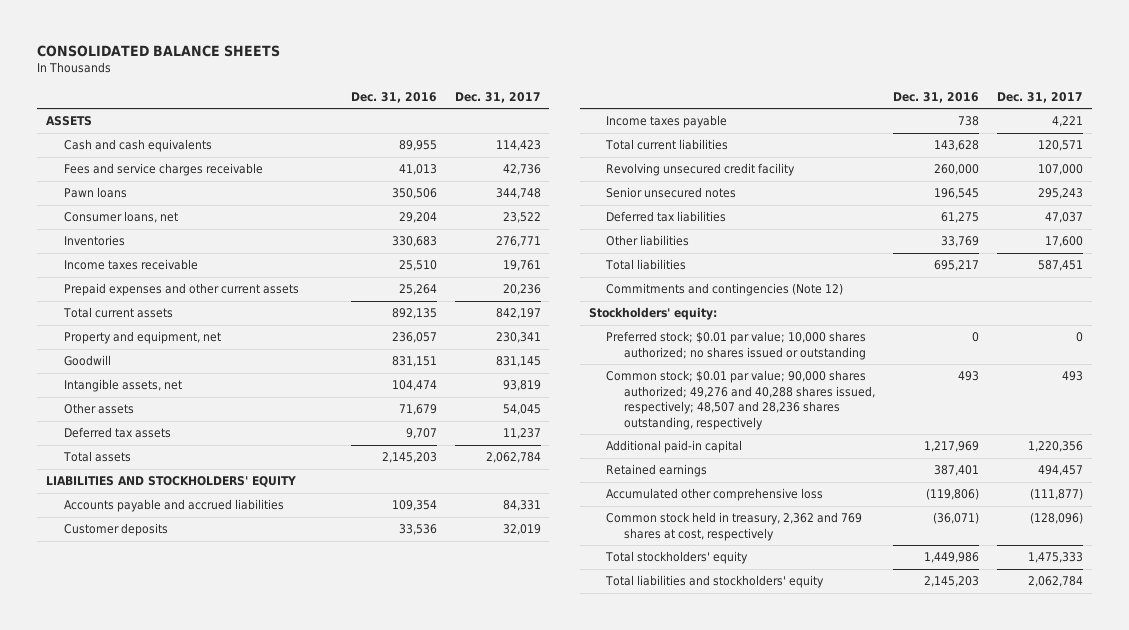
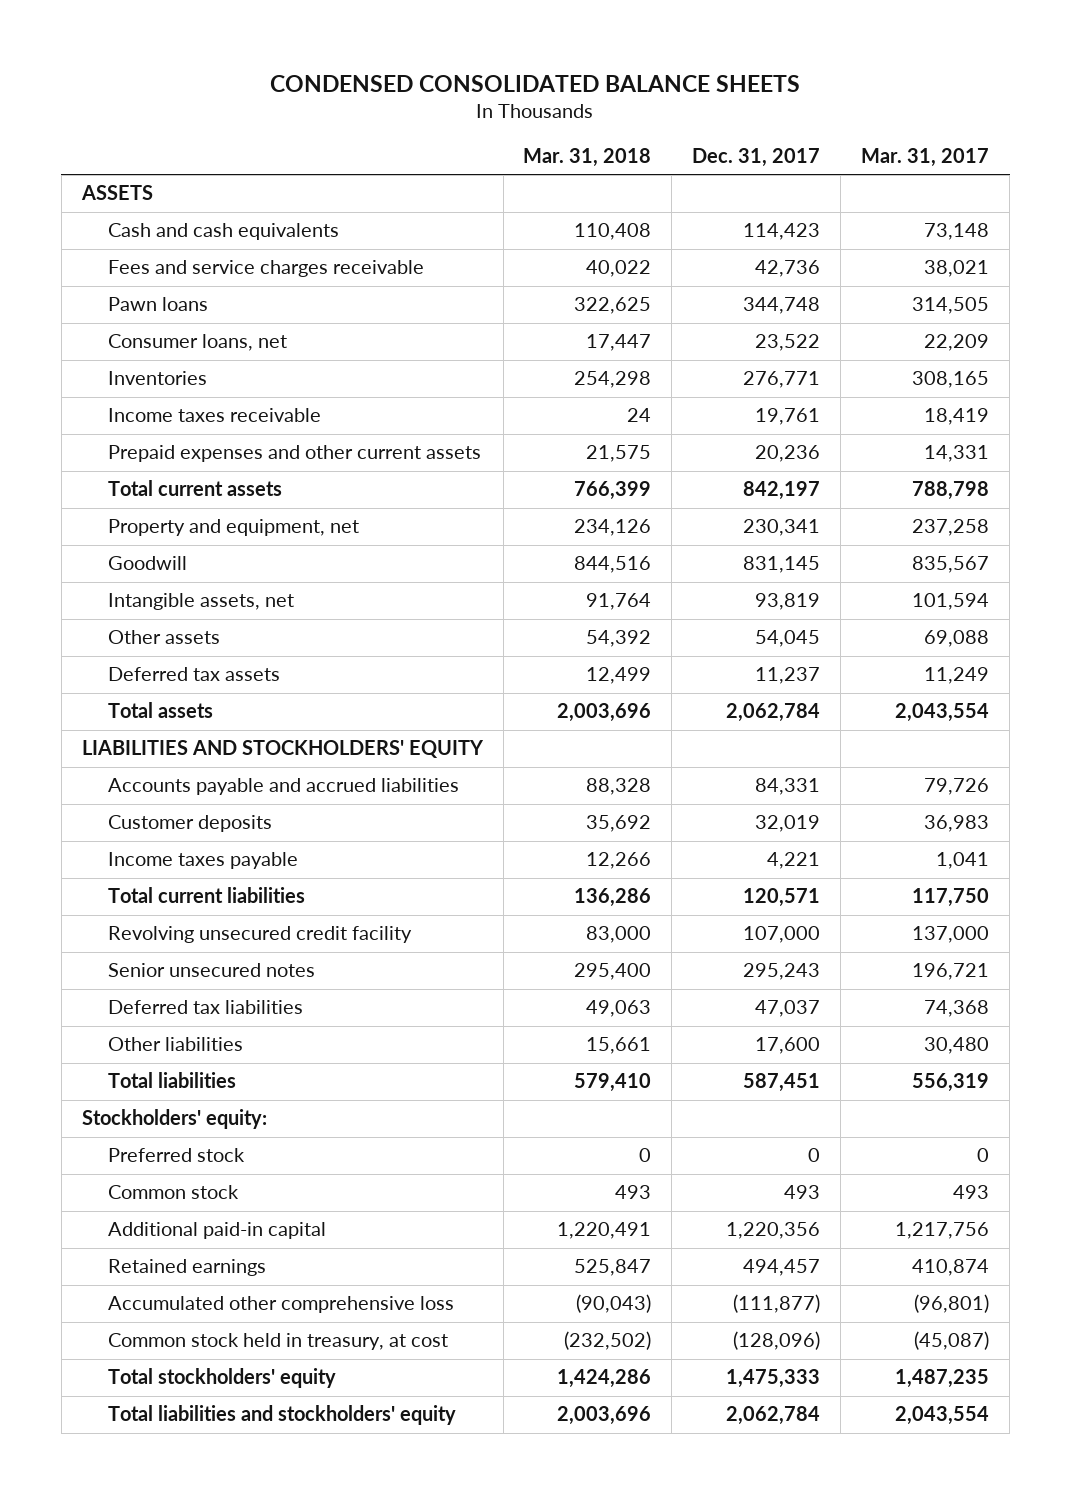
- CONSOLIDATED BALANCE SHEETS
+ CONDENSED CONSOLIDATED BALANCE SHEETS
- | Dec. 31, 2016 | Dec. 31, 2017
+ | Mar. 31, 2018 | Dec. 31, 2017 | Mar. 31, 2017
- Commitments and contingencies (Note 12)
- Preferred stock; $0.01 par value; 10,000 shares authorized; no shares issued or outstanding | 0 | 0
- Common stock; $0.01 par value; 90,000 shares authorized; 49,276 and 40,288 shares issued, respectively; 48,507 and 28,236 shares outstanding, respectively | 493 | 493
+ Preferred stock | 0 | 0 | 0
+ Common stock | 493 | 493 | 493
- Common stock held in treasury, 2,362 and 769 shares at cost, respectively | (36,071) | (128,096)
+ Common stock held in treasury, at cost | (232,502) | (128,096) | (45,087)

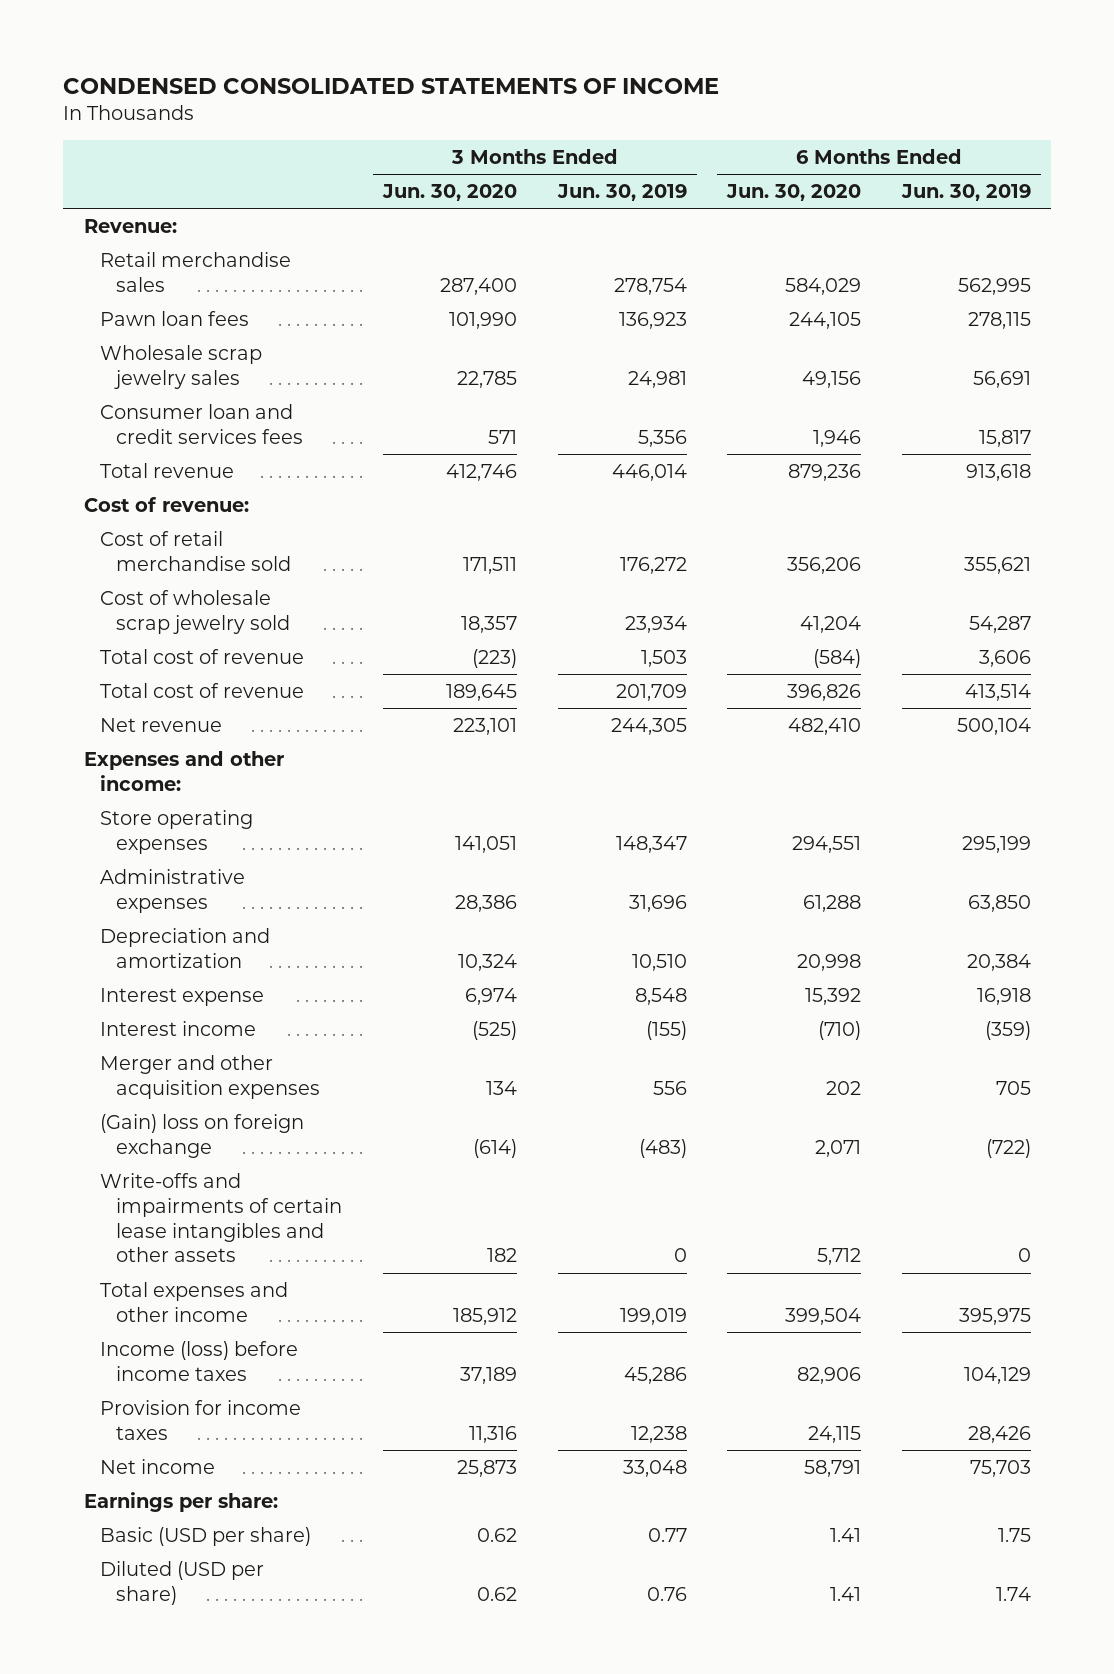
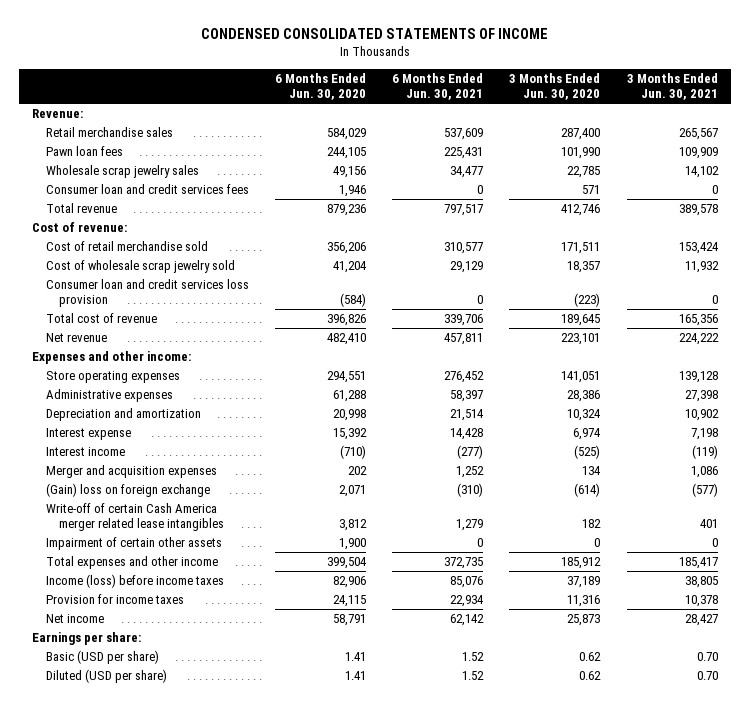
- | 3 Months Ended Jun. 30, 2020 | 3 Months Ended Jun. 30, 2019 | 6 Months Ended Jun. 30, 2020 | 6 Months Ended Jun. 30, 2019
+ | 6 Months Ended Jun. 30, 2020 | 6 Months Ended Jun. 30, 2021 | 3 Months Ended Jun. 30, 2020 | 3 Months Ended Jun. 30, 2021
- Total cost of revenue | (223) | 1,503 | (584) | 3,606
+ Consumer loan and credit services loss provision | (584) | 0 | (223) | 0
- Merger and other acquisition expenses | 134 | 556 | 202 | 705
+ Merger and acquisition expenses | 202 | 1,252 | 134 | 1,086
- Write-offs and impairments of certain lease intangibles and other assets | 182 | 0 | 5,712 | 0
+ Write-off of certain Cash America merger related lease intangibles | 3,812 | 1,279 | 182 | 401
+ Impairment of certain other assets | 1,900 | 0 | 0 | 0

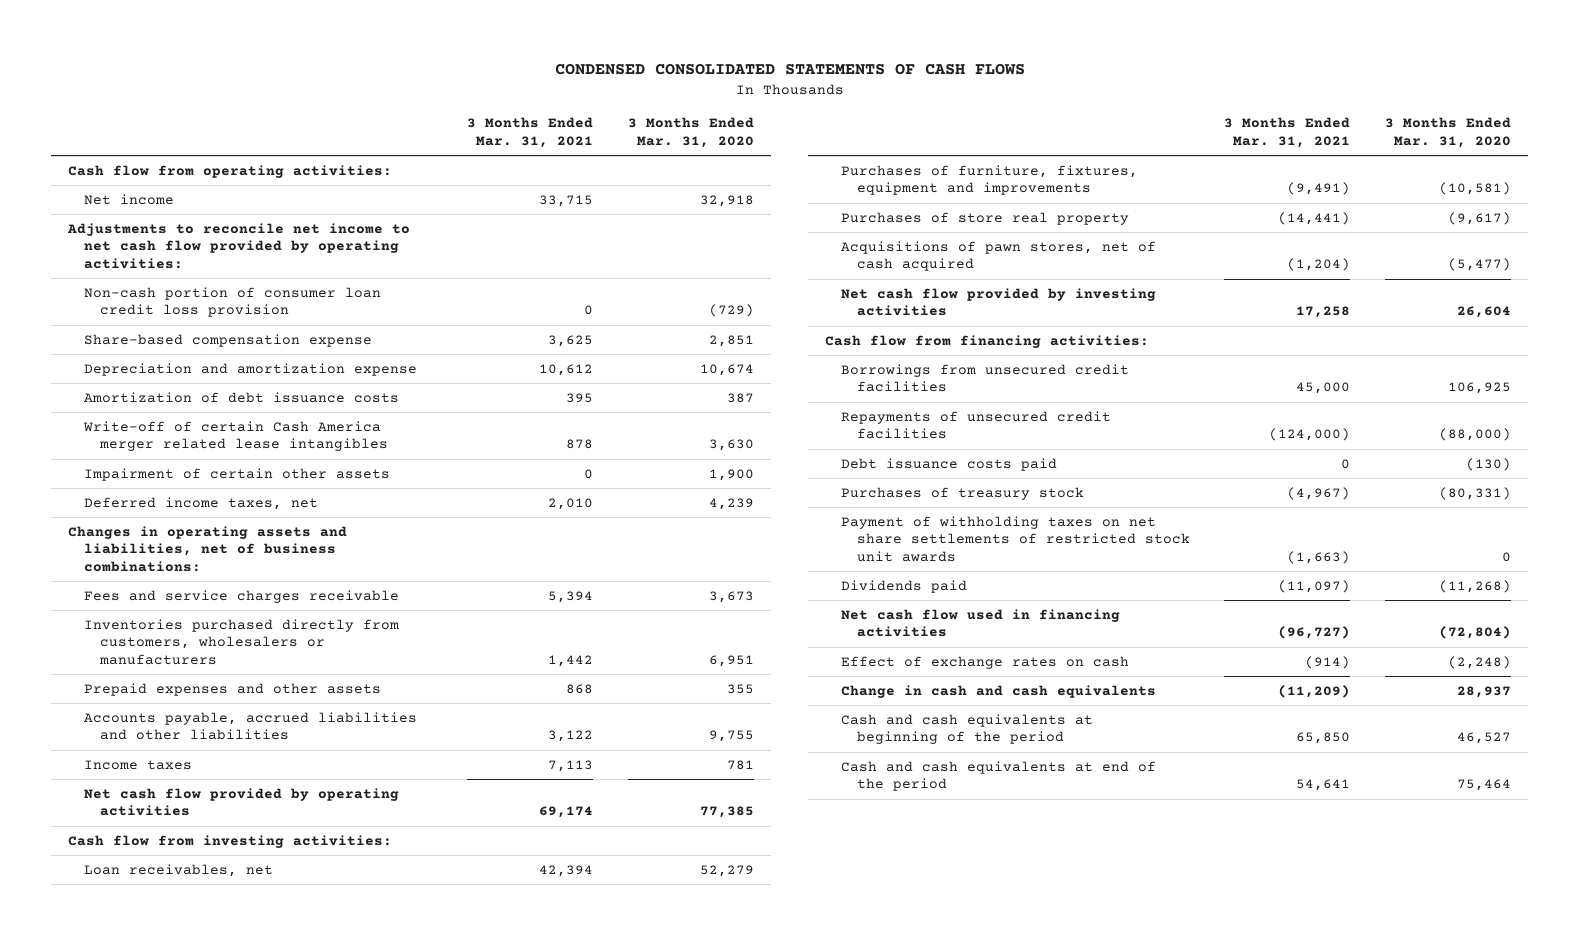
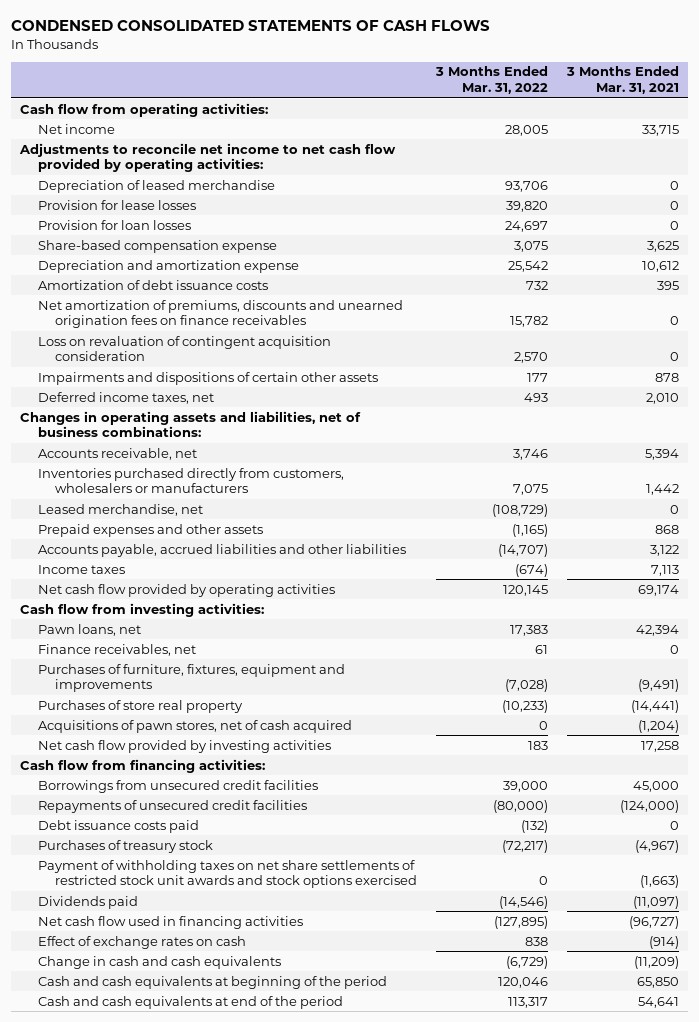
- | 3 Months Ended Mar. 31, 2021 | 3 Months Ended Mar. 31, 2020
+ | 3 Months Ended Mar. 31, 2022 | 3 Months Ended Mar. 31, 2021
- Non-cash portion of consumer loan credit loss provision | 0 | (729)
+ Depreciation of leased merchandise | 93,706 | 0
+ Provision for lease losses | 39,820 | 0
+ Provision for loan losses | 24,697 | 0
- Write-off of certain Cash America merger related lease intangibles | 878 | 3,630
- Impairment of certain other assets | 0 | 1,900
+ Net amortization of premiums, discounts and unearned origination fees on finance receivables | 15,782 | 0
+ Loss on revaluation of contingent acquisition consideration | 2,570 | 0
+ Impairments and dispositions of certain other assets | 177 | 878
- Fees and service charges receivable | 5,394 | 3,673
+ Accounts receivable, net | 3,746 | 5,394
+ Leased merchandise, net | (108,729) | 0
- Loan receivables, net | 42,394 | 52,279
+ Pawn loans, net | 17,383 | 42,394
+ Finance receivables, net | 61 | 0
- Payment of withholding taxes on net share settlements of restricted stock unit awards | (1,663) | 0
+ Payment of withholding taxes on net share settlements of restricted stock unit awards and stock options exercised | 0 | (1,663)

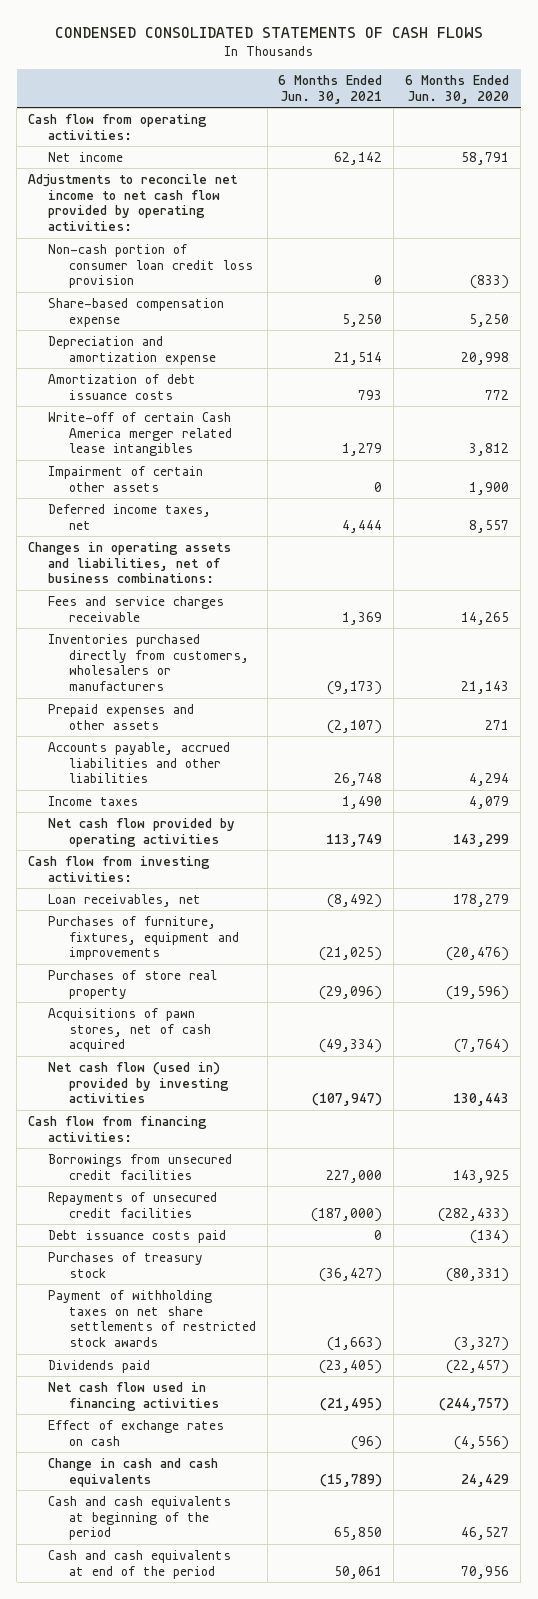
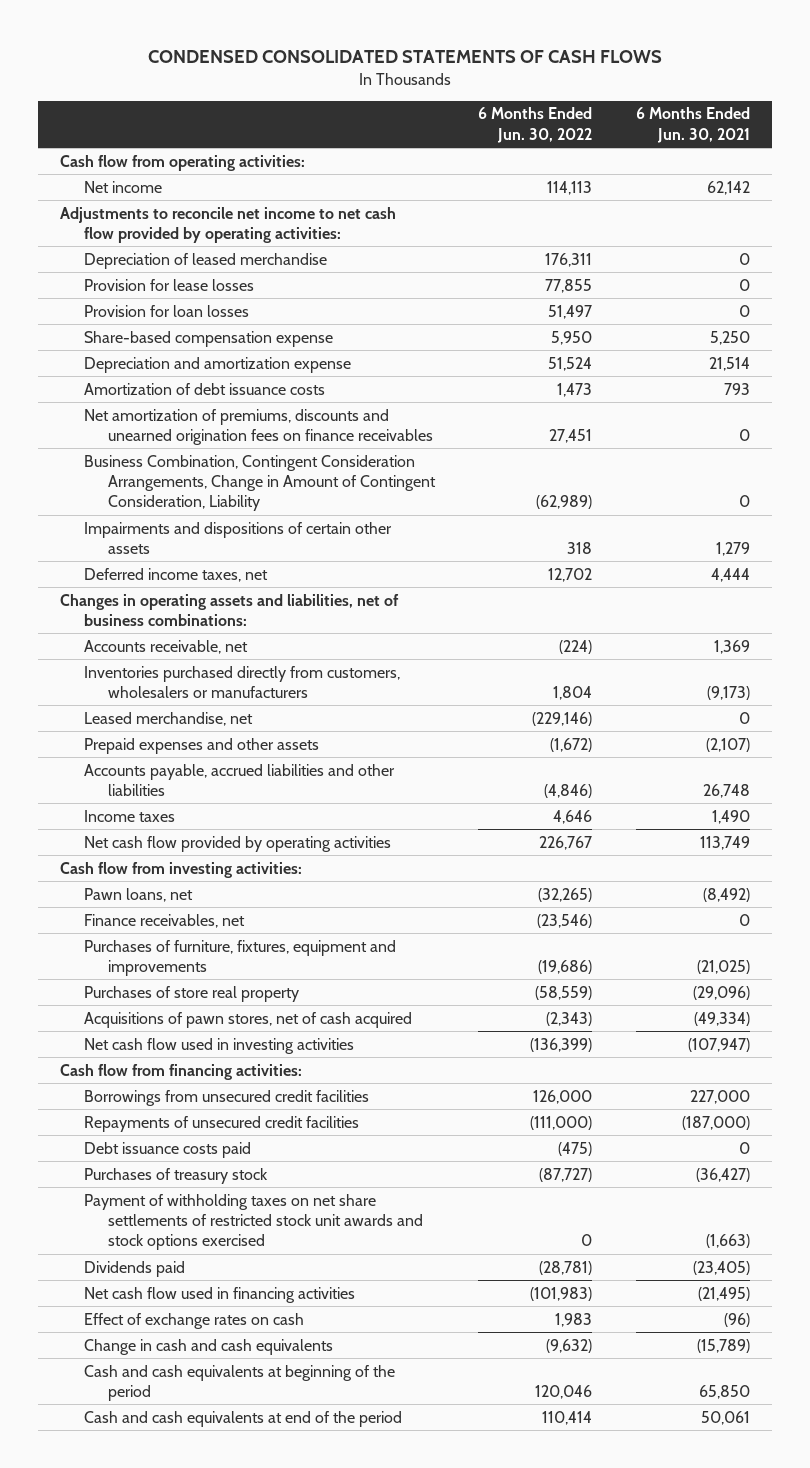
- | 6 Months Ended Jun. 30, 2021 | 6 Months Ended Jun. 30, 2020
+ | 6 Months Ended Jun. 30, 2022 | 6 Months Ended Jun. 30, 2021
- Non-cash portion of consumer loan credit loss provision | 0 | (833)
+ Depreciation of leased merchandise | 176,311 | 0
+ Provision for lease losses | 77,855 | 0
+ Provision for loan losses | 51,497 | 0
- Write-off of certain Cash America merger related lease intangibles | 1,279 | 3,812
- Impairment of certain other assets | 0 | 1,900
+ Net amortization of premiums, discounts and unearned origination fees on finance receivables | 27,451 | 0
+ Business Combination, Contingent Consideration Arrangements, Change in Amount of Contingent Consideration, Liability | (62,989) | 0
+ Impairments and dispositions of certain other assets | 318 | 1,279
- Fees and service charges receivable | 1,369 | 14,265
+ Accounts receivable, net | (224) | 1,369
+ Leased merchandise, net | (229,146) | 0
- Loan receivables, net | (8,492) | 178,279
+ Pawn loans, net | (32,265) | (8,492)
+ Finance receivables, net | (23,546) | 0
- Net cash flow (used in) provided by investing activities | (107,947) | 130,443
+ Net cash flow used in investing activities | (136,399) | (107,947)
- Payment of withholding taxes on net share settlements of restricted stock awards | (1,663) | (3,327)
+ Payment of withholding taxes on net share settlements of restricted stock unit awards and stock options exercised | 0 | (1,663)

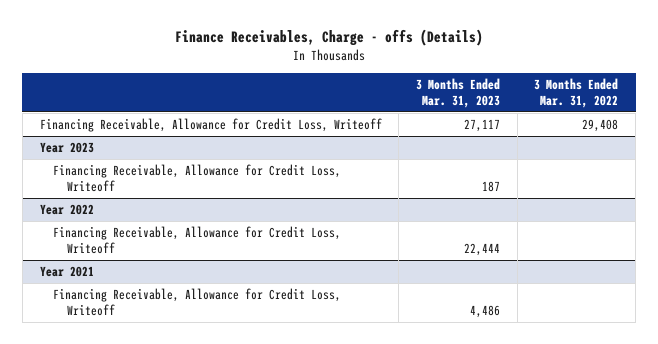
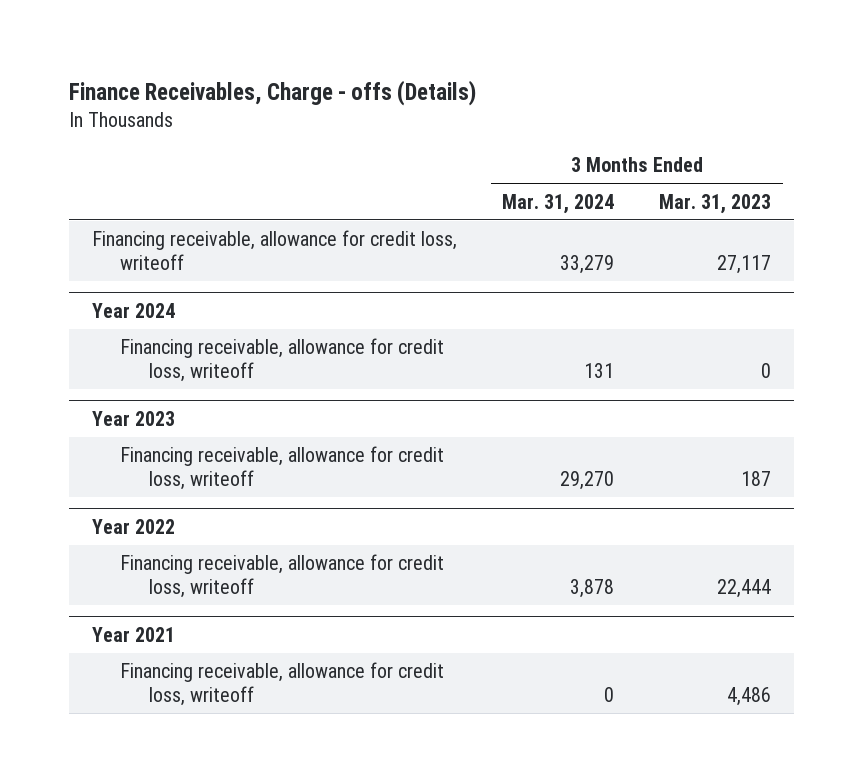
- | 3 Months Ended Mar. 31, 2023 | 3 Months Ended Mar. 31, 2022
+ | 3 Months Ended Mar. 31, 2024 | 3 Months Ended Mar. 31, 2023
- Financing Receivable, Allowance for Credit Loss, Writeoff | 27,117 | 29,408
+ Financing receivable, allowance for credit loss, writeoff | 33,279 | 27,117
+ Year 2024
+ Financing receivable, allowance for credit loss, writeoff | 131 | 0
@ Year 2023
- Financing Receivable, Allowance for Credit Loss, Writeoff | 187 |
+ Financing receivable, allowance for credit loss, writeoff | 29,270 | 187
@ Year 2022
- Financing Receivable, Allowance for Credit Loss, Writeoff | 22,444 |
+ Financing receivable, allowance for credit loss, writeoff | 3,878 | 22,444
@ Year 2021
- Financing Receivable, Allowance for Credit Loss, Writeoff | 4,486 |
+ Financing receivable, allowance for credit loss, writeoff | 0 | 4,486

